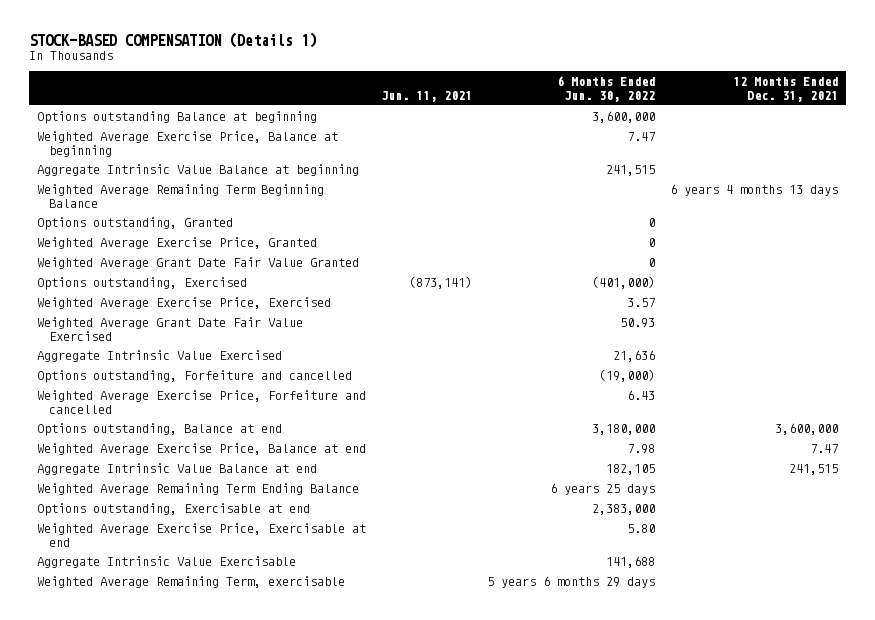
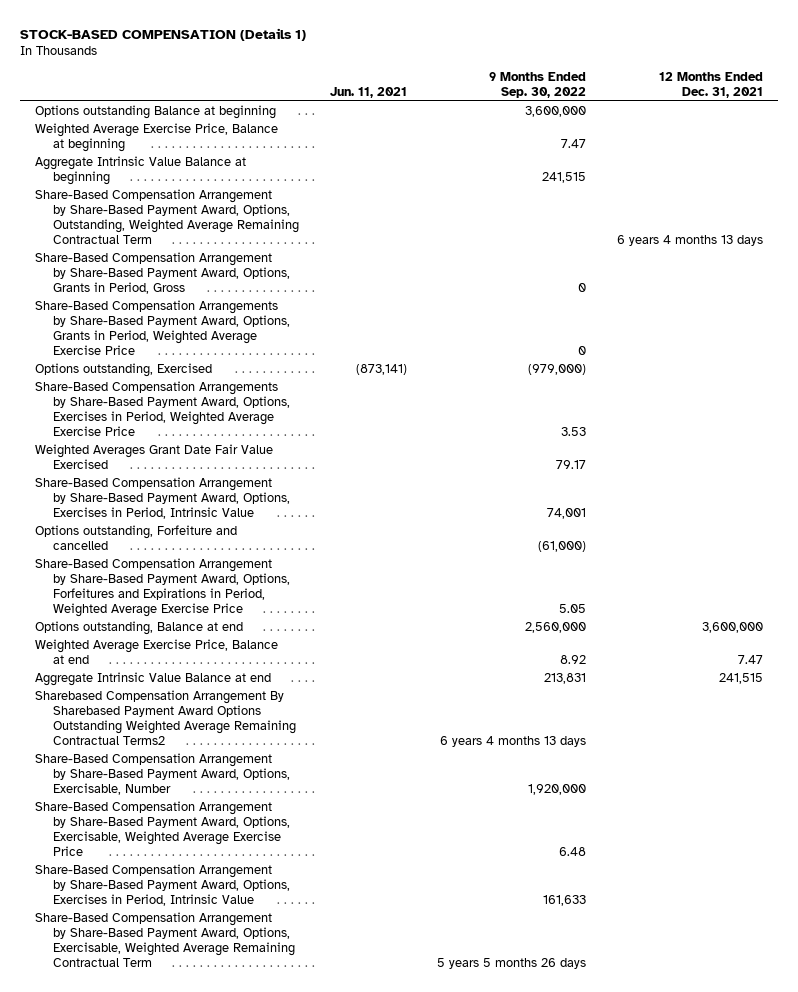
- | Jun. 11, 2021 | 6 Months Ended Jun. 30, 2022 | 12 Months Ended Dec. 31, 2021
+ | Jun. 11, 2021 | 9 Months Ended Sep. 30, 2022 | 12 Months Ended Dec. 31, 2021
- Weighted Average Remaining Term Beginning Balance | | | 6 years 4 months 13 days
- Options outstanding, Granted | | 0 |
- Weighted Average Exercise Price, Granted | | 0 |
- Weighted Average Grant Date Fair Value Granted | | 0 |
+ Share-Based Compensation Arrangement by Share-Based Payment Award, Options, Outstanding, Weighted Average Remaining Contractual Term | | | 6 years 4 months 13 days
+ Share-Based Compensation Arrangement by Share-Based Payment Award, Options, Grants in Period, Gross | | 0 |
+ Share-Based Compensation Arrangements by Share-Based Payment Award, Options, Grants in Period, Weighted Average Exercise Price | | 0 |
- Weighted Average Exercise Price, Exercised | | 3.57 |
- Weighted Average Grant Date Fair Value Exercised | | 50.93 |
- Aggregate Intrinsic Value Exercised | | 21,636 |
+ Share-Based Compensation Arrangements by Share-Based Payment Award, Options, Exercises in Period, Weighted Average Exercise Price | | 3.53 |
+ Weighted Averages Grant Date Fair Value Exercised | | 79.17 |
+ Share-Based Compensation Arrangement by Share-Based Payment Award, Options, Exercises in Period, Intrinsic Value | | 74,001 |
- Weighted Average Exercise Price, Forfeiture and cancelled | | 6.43 |
+ Share-Based Compensation Arrangement by Share-Based Payment Award, Options, Forfeitures and Expirations in Period, Weighted Average Exercise Price | | 5.05 |
- Weighted Average Remaining Term Ending Balance | | 6 years 25 days |
- Options outstanding, Exercisable at end | | 2,383,000 |
- Weighted Average Exercise Price, Exercisable at end | | 5.80 |
- Aggregate Intrinsic Value Exercisable | | 141,688 |
- Weighted Average Remaining Term, exercisable | | 5 years 6 months 29 days |
+ Sharebased Compensation Arrangement By Sharebased Payment Award Options Outstanding Weighted Average Remaining Contractual Terms2 | | 6 years 4 months 13 days |
+ Share-Based Compensation Arrangement by Share-Based Payment Award, Options, Exercisable, Number | | 1,920,000 |
+ Share-Based Compensation Arrangement by Share-Based Payment Award, Options, Exercisable, Weighted Average Exercise Price | | 6.48 |
+ Share-Based Compensation Arrangement by Share-Based Payment Award, Options, Exercises in Period, Intrinsic Value | | 161,633 |
+ Share-Based Compensation Arrangement by Share-Based Payment Award, Options, Exercisable, Weighted Average Remaining Contractual Term | | 5 years 5 months 26 days |

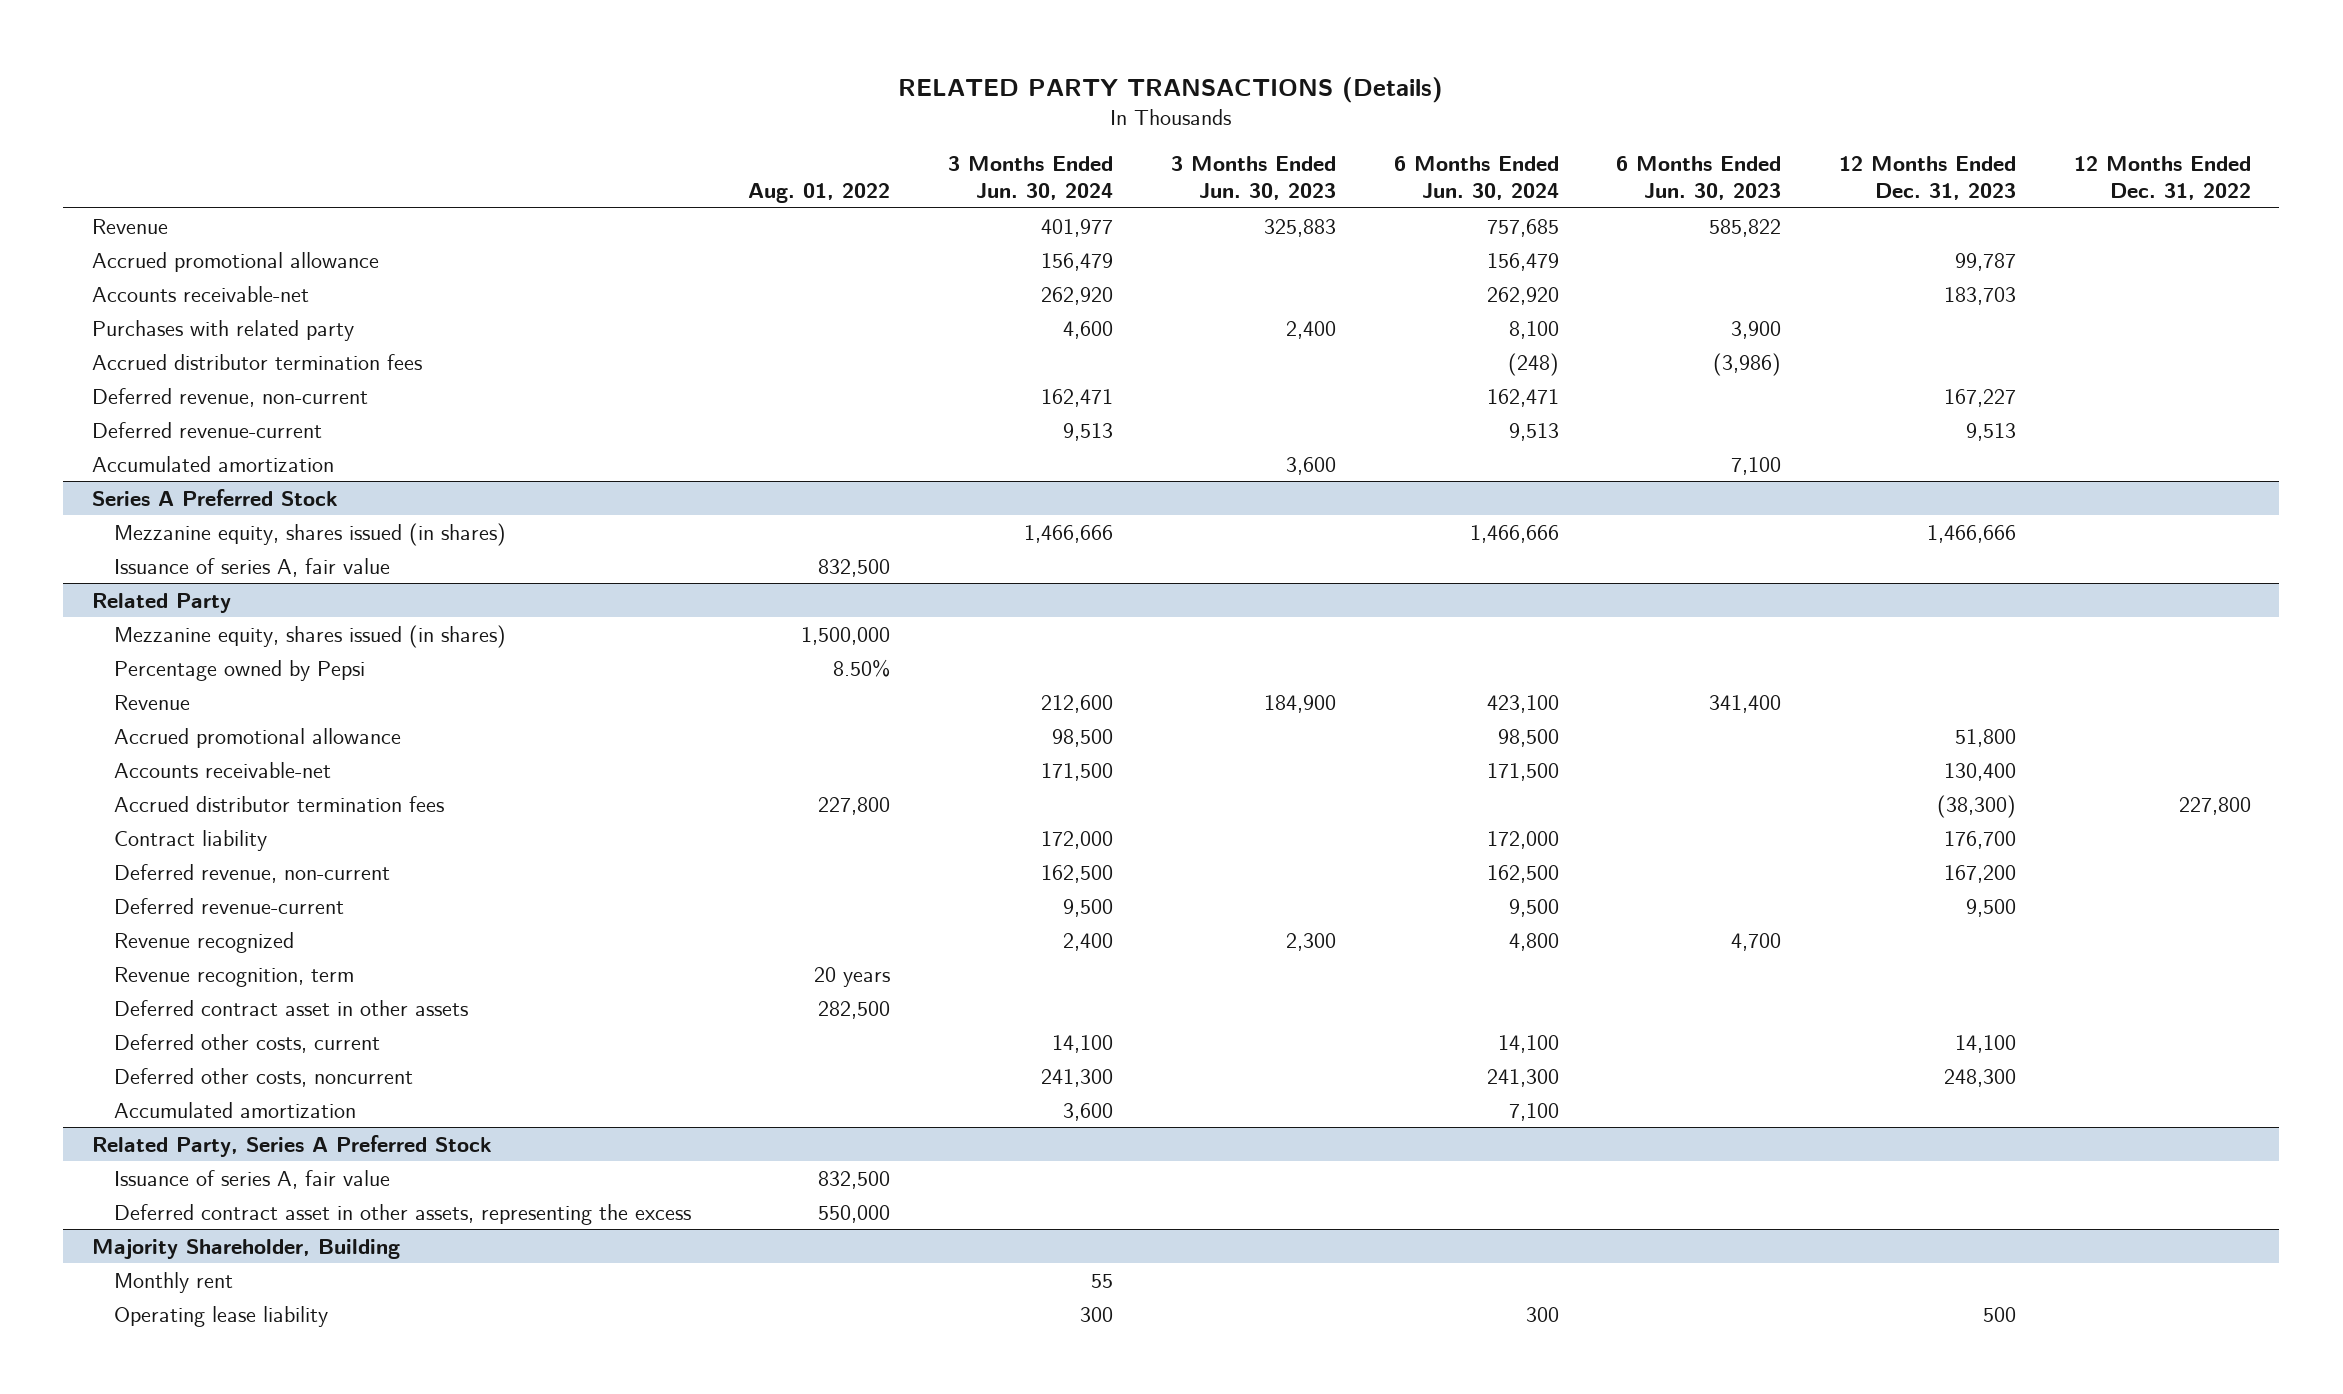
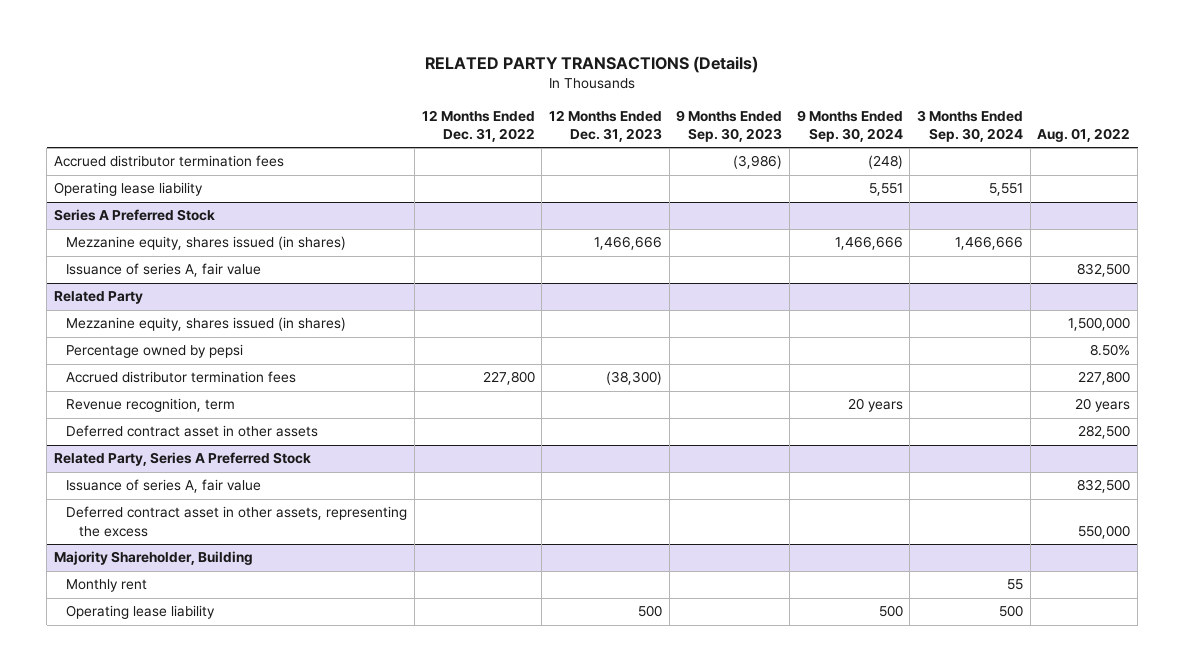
- | Aug. 01, 2022 | 3 Months Ended Jun. 30, 2024 | 3 Months Ended Jun. 30, 2023 | 6 Months Ended Jun. 30, 2024 | 6 Months Ended Jun. 30, 2023 | 12 Months Ended Dec. 31, 2023 | 12 Months Ended Dec. 31, 2022
+ | 12 Months Ended Dec. 31, 2022 | 12 Months Ended Dec. 31, 2023 | 9 Months Ended Sep. 30, 2023 | 9 Months Ended Sep. 30, 2024 | 3 Months Ended Sep. 30, 2024 | Aug. 01, 2022
- Revenue | | 401,977 | 325,883 | 757,685 | 585,822 | |
- Accrued promotional allowance | | 156,479 | | 156,479 | | 99,787 |
- Accounts receivable-net | | 262,920 | | 262,920 | | 183,703 |
- Purchases with related party | | 4,600 | 2,400 | 8,100 | 3,900 | |
- Deferred revenue, non-current | | 162,471 | | 162,471 | | 167,227 |
- Deferred revenue-current | | 9,513 | | 9,513 | | 9,513 |
- Accumulated amortization | | | 3,600 | | 7,100 | |
+ Operating lease liability | | | | 5,551 | 5,551 |
@ Related Party
- Percentage owned by Pepsi | 8.50% | | | | | |
- Revenue | | 212,600 | 184,900 | 423,100 | 341,400 | |
- Accrued promotional allowance | | 98,500 | | 98,500 | | 51,800 |
- Accounts receivable-net | | 171,500 | | 171,500 | | 130,400 |
+ Percentage owned by pepsi | | | | | | 8.50%
- Contract liability | | 172,000 | | 172,000 | | 176,700 |
- Deferred revenue, non-current | | 162,500 | | 162,500 | | 167,200 |
- Deferred revenue-current | | 9,500 | | 9,500 | | 9,500 |
- Revenue recognized | | 2,400 | 2,300 | 4,800 | 4,700 | |
- Deferred other costs, current | | 14,100 | | 14,100 | | 14,100 |
- Deferred other costs, noncurrent | | 241,300 | | 241,300 | | 248,300 |
- Accumulated amortization | | 3,600 | | 7,100 | | |

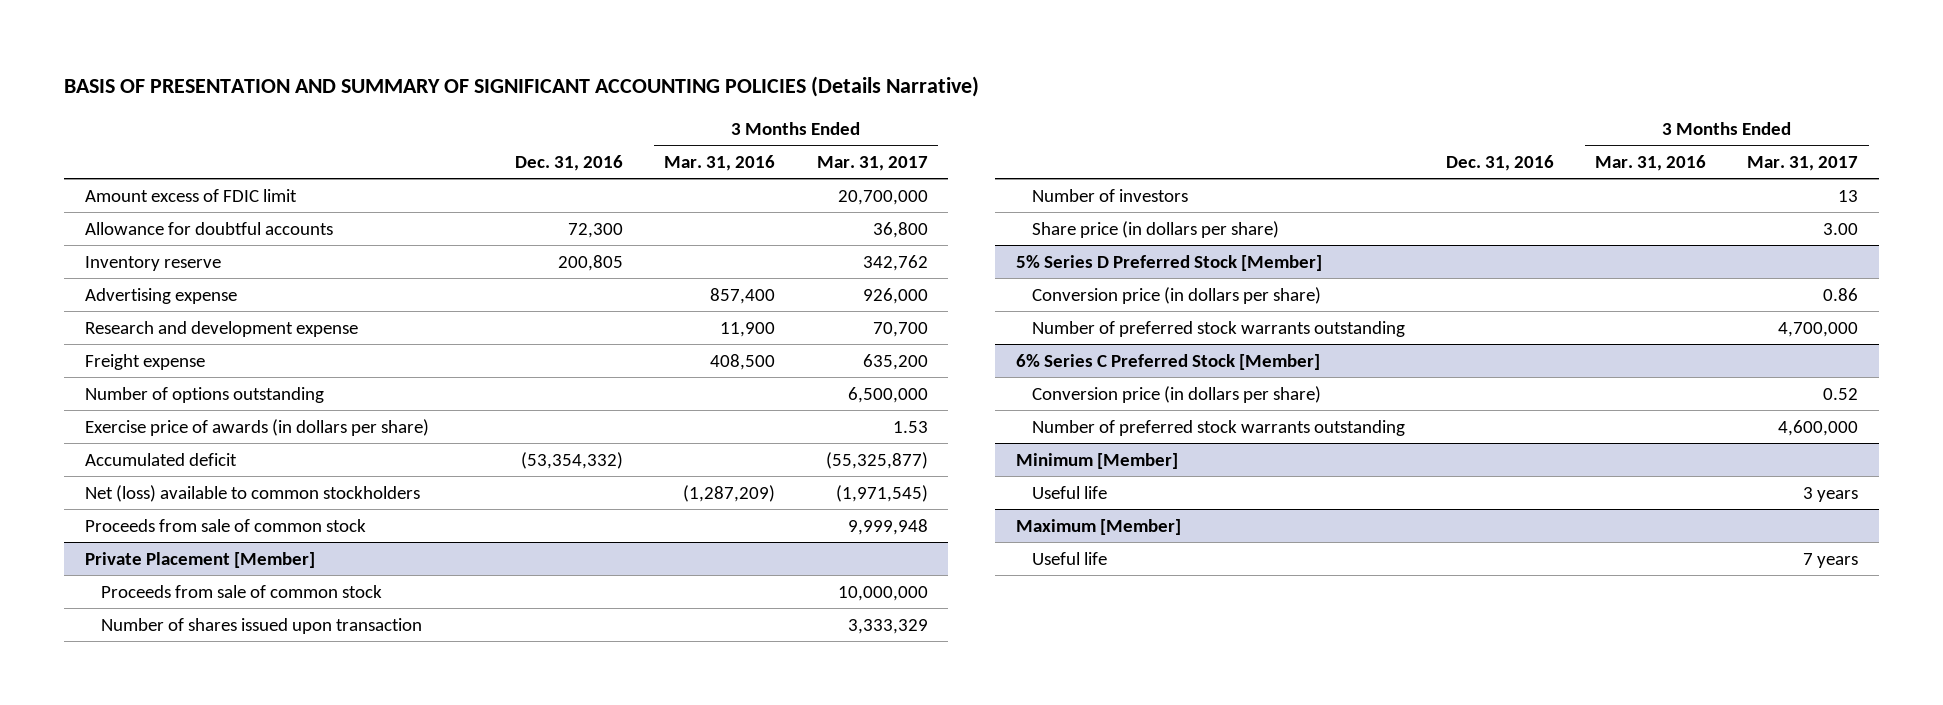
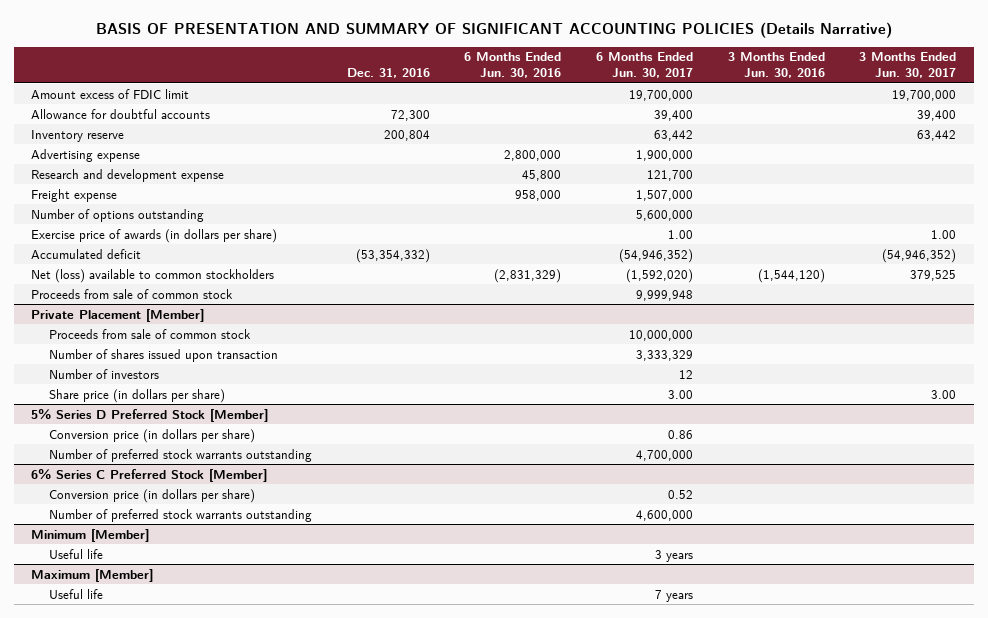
- | Dec. 31, 2016 | 3 Months Ended Mar. 31, 2016 | 3 Months Ended Mar. 31, 2017
+ | Dec. 31, 2016 | 6 Months Ended Jun. 30, 2016 | 6 Months Ended Jun. 30, 2017 | 3 Months Ended Jun. 30, 2016 | 3 Months Ended Jun. 30, 2017
- Inventory reserve | 200,805 | | 342,762
+ Inventory reserve | 200,804 | | 63,442 | | 63,442

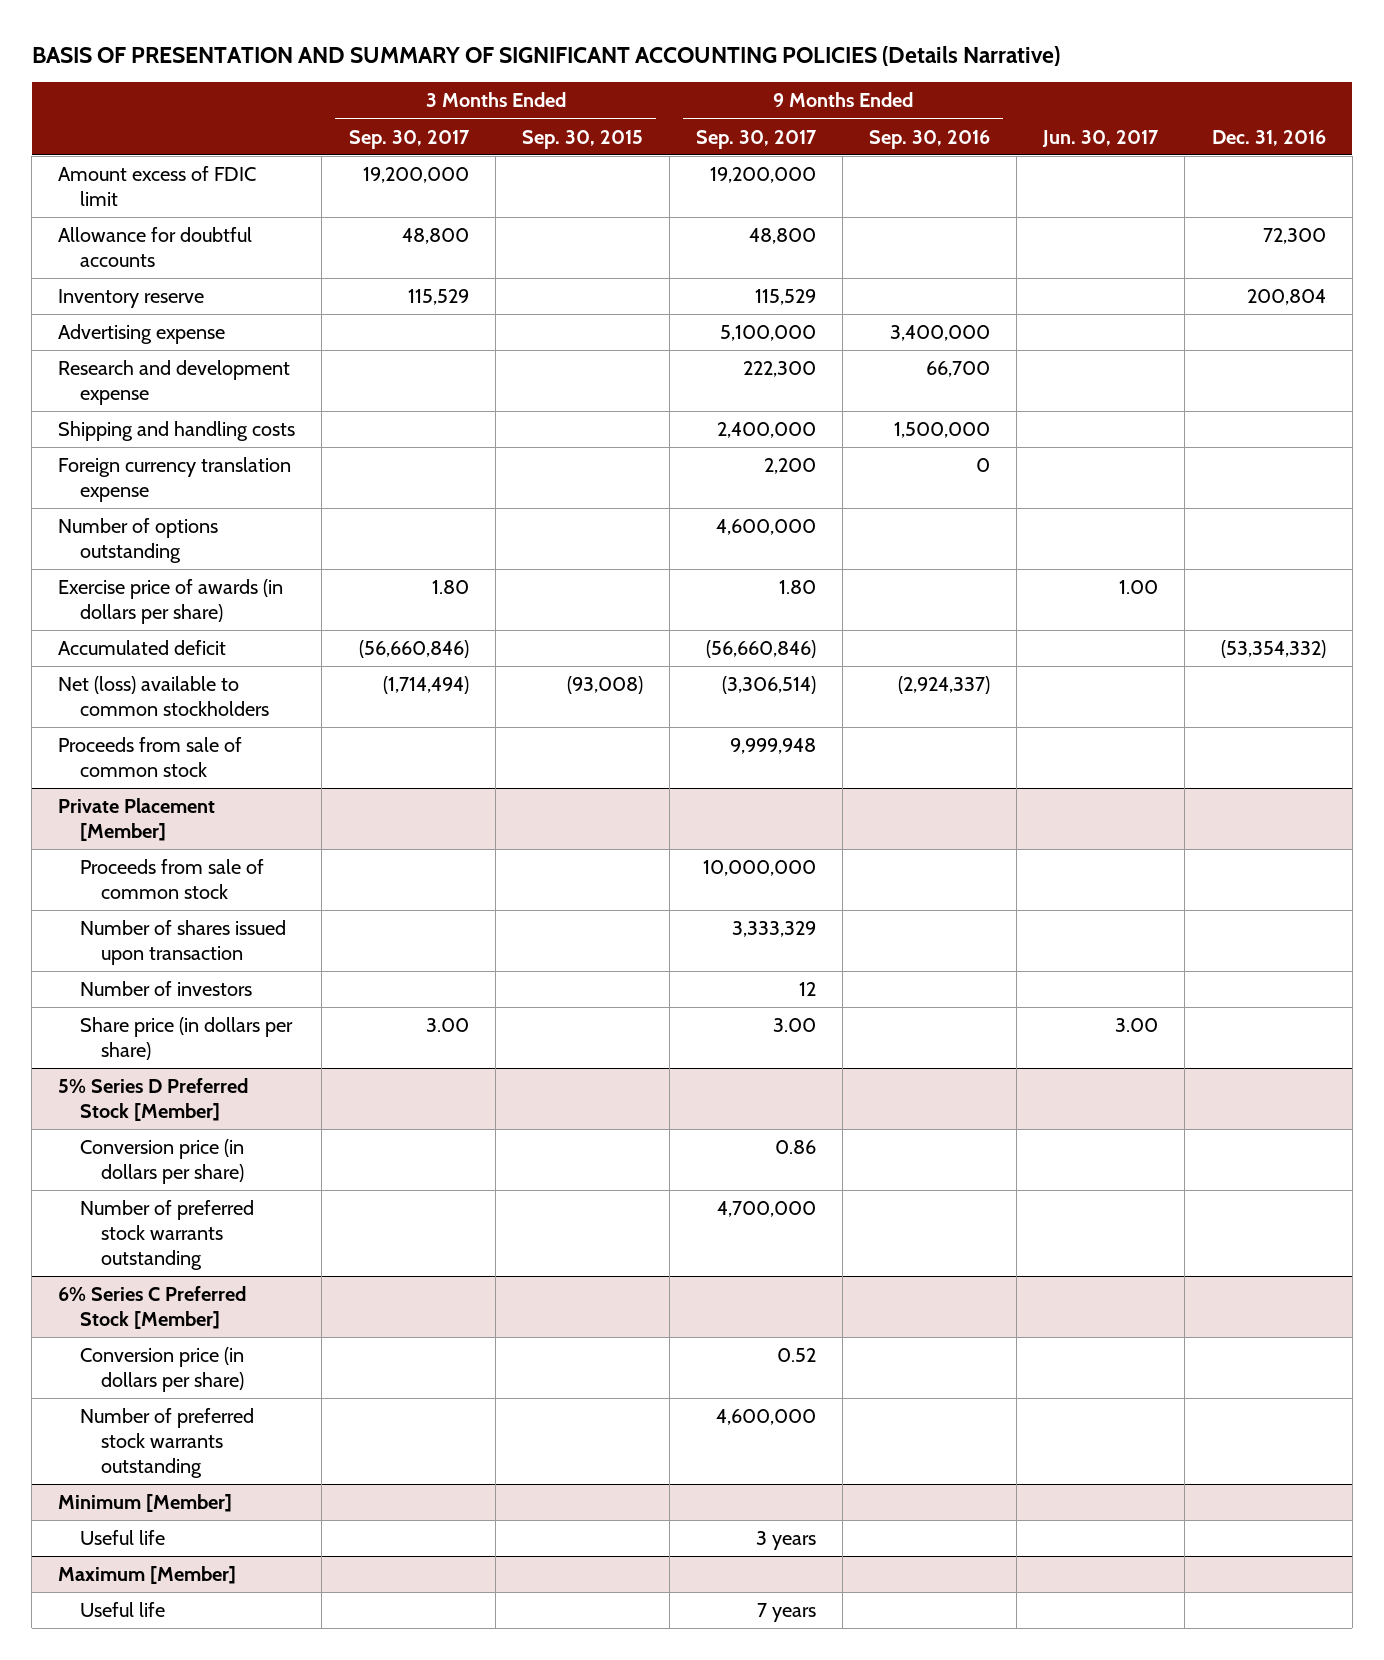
- | Dec. 31, 2016 | 6 Months Ended Jun. 30, 2016 | 6 Months Ended Jun. 30, 2017 | 3 Months Ended Jun. 30, 2016 | 3 Months Ended Jun. 30, 2017
+ | 3 Months Ended Sep. 30, 2017 | 3 Months Ended Sep. 30, 2015 | 9 Months Ended Sep. 30, 2017 | 9 Months Ended Sep. 30, 2016 | Jun. 30, 2017 | Dec. 31, 2016
- Freight expense | | 958,000 | 1,507,000 | |
+ Shipping and handling costs | | | 2,400,000 | 1,500,000 | |
+ Foreign currency translation expense | | | 2,200 | 0 | |

